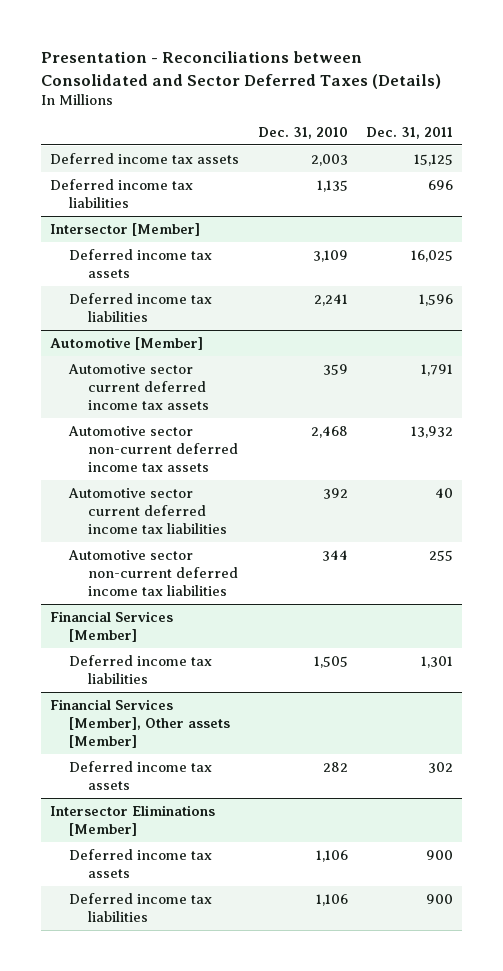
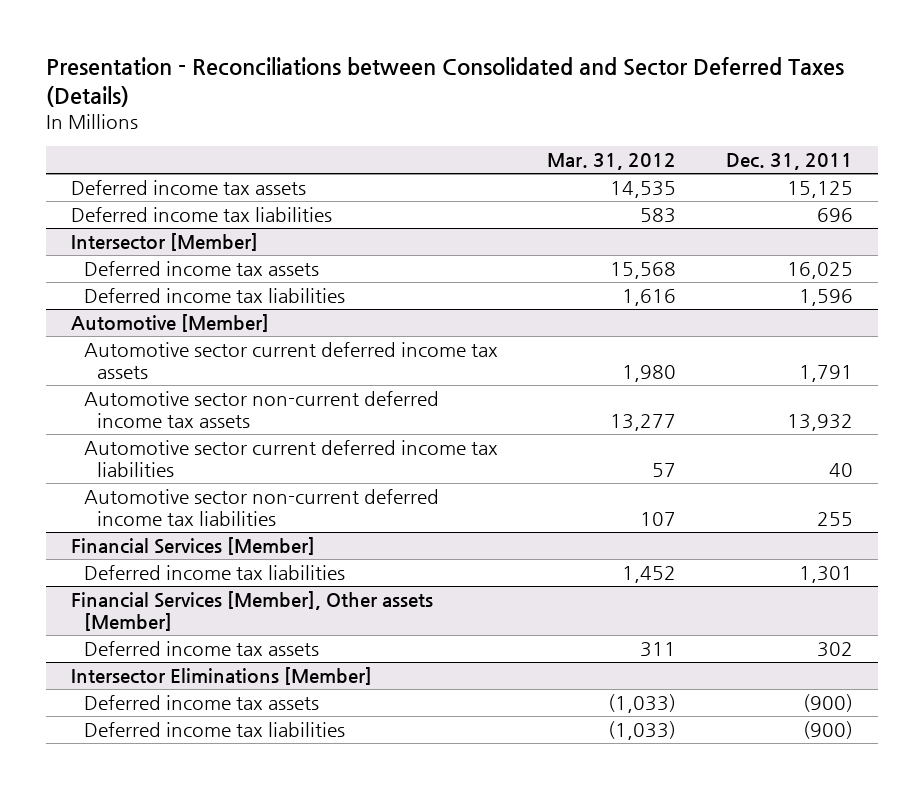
- | Dec. 31, 2010 | Dec. 31, 2011
+ | Mar. 31, 2012 | Dec. 31, 2011
@ Intersector Eliminations [Member]
- Deferred income tax assets | 1,106 | 900
- Deferred income tax liabilities | 1,106 | 900
+ Deferred income tax assets | (1,033) | (900)
+ Deferred income tax liabilities | (1,033) | (900)

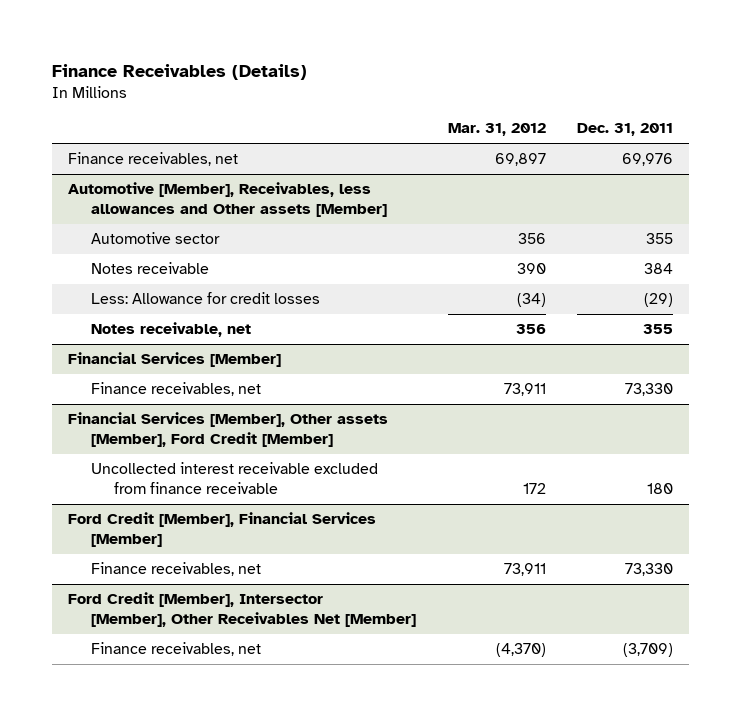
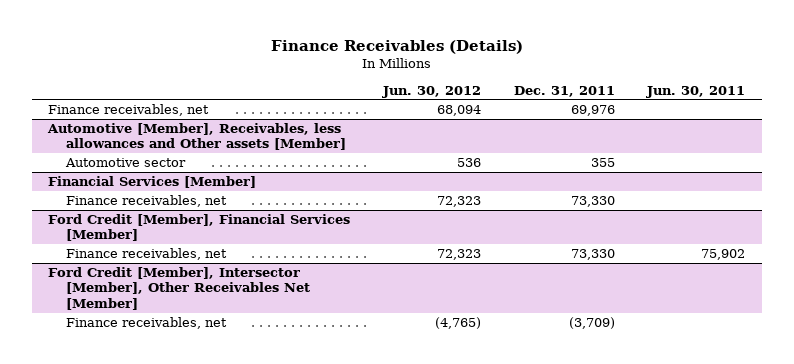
- | Mar. 31, 2012 | Dec. 31, 2011
+ | Jun. 30, 2012 | Dec. 31, 2011 | Jun. 30, 2011
@ Automotive [Member], Receivables, less allowances and Other assets [Member]
- Notes receivable | 390 | 384
- Less: Allowance for credit losses | (34) | (29)
- Notes receivable, net | 356 | 355
- Financial Services [Member], Other assets [Member], Ford Credit [Member]
- Uncollected interest receivable excluded from finance receivable | 172 | 180

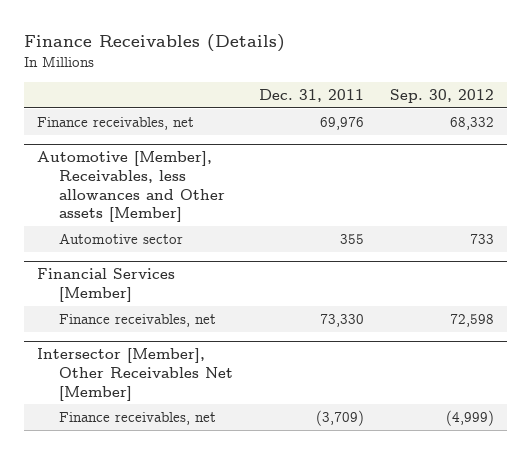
- | Jun. 30, 2012 | Dec. 31, 2011 | Jun. 30, 2011
+ | Dec. 31, 2011 | Sep. 30, 2012
- Ford Credit [Member], Financial Services [Member]
- Finance receivables, net | 72,323 | 73,330 | 75,902
- Ford Credit [Member], Intersector [Member], Other Receivables Net [Member]
+ Intersector [Member], Other Receivables Net [Member]

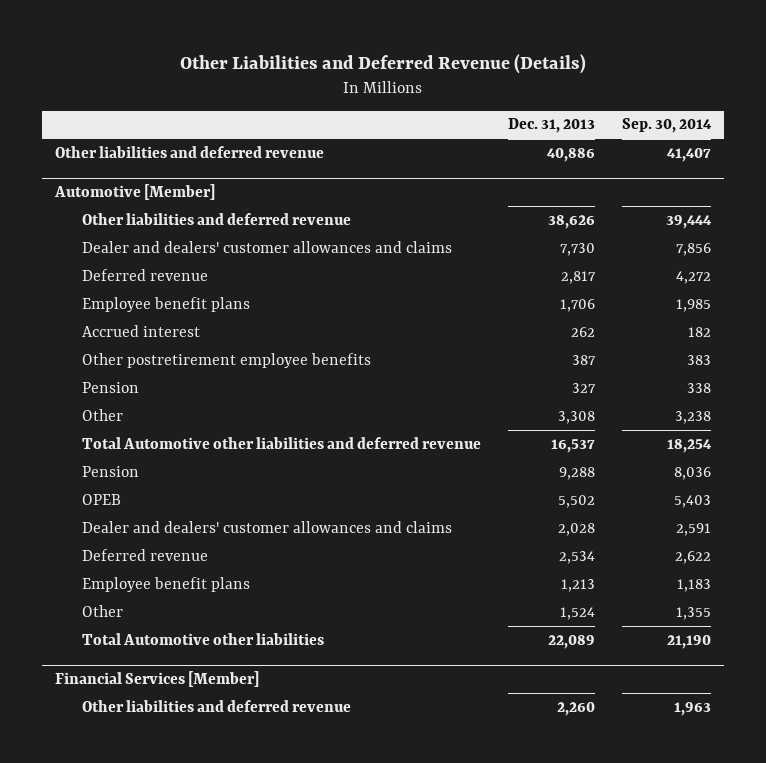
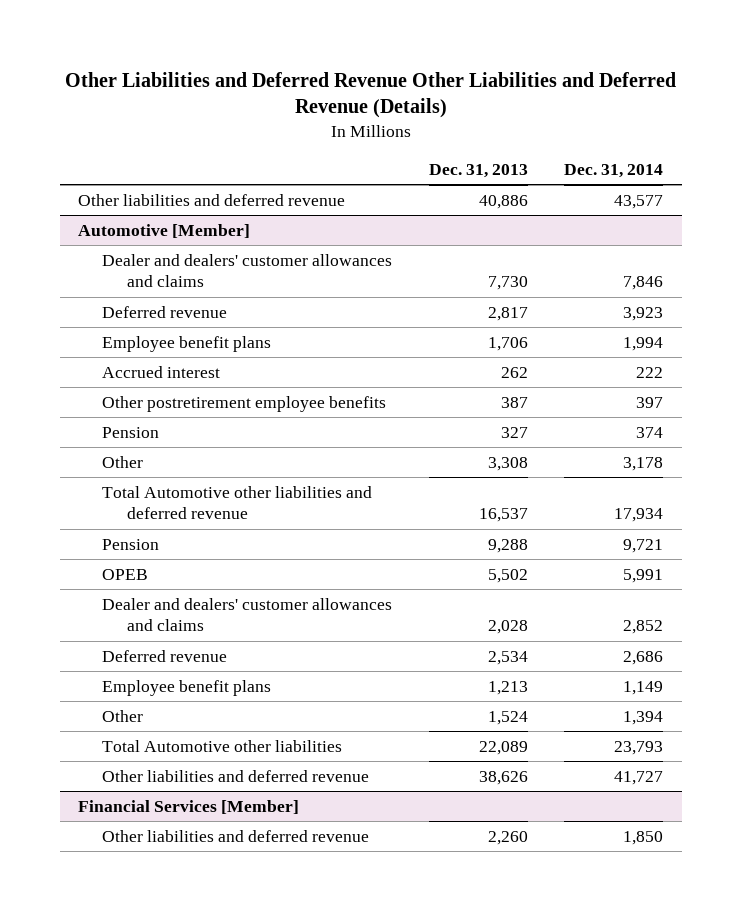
- Other Liabilities and Deferred Revenue (Details)
+ Other Liabilities and Deferred Revenue Other Liabilities and Deferred Revenue (Details)
- | Dec. 31, 2013 | Sep. 30, 2014
+ | Dec. 31, 2013 | Dec. 31, 2014
@ Automotive [Member]
moved down: Other liabilities and deferred revenue | 38,626 | 41,727

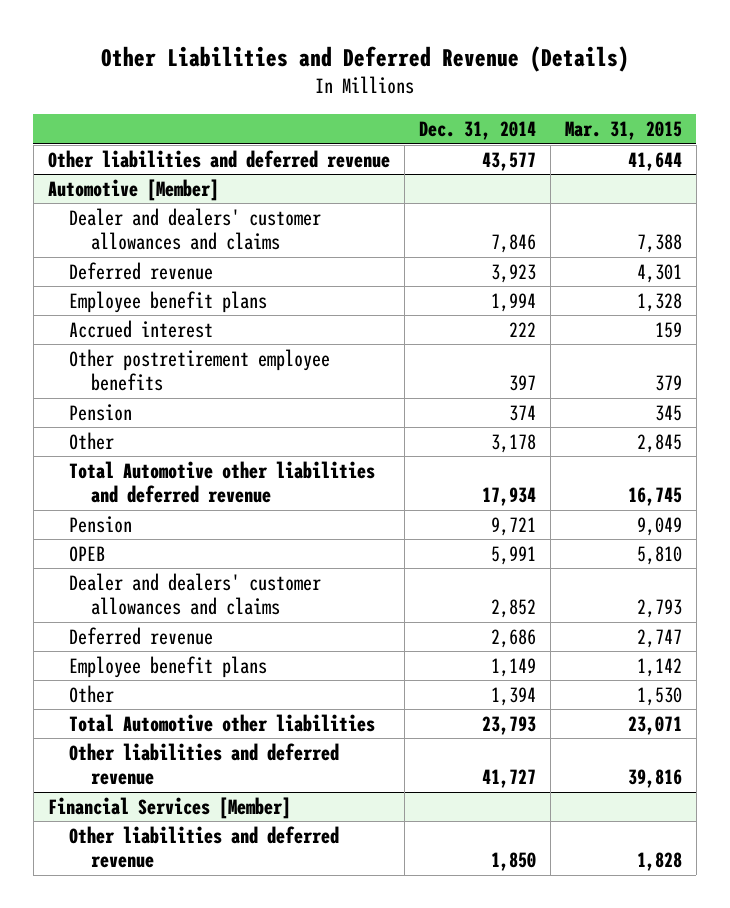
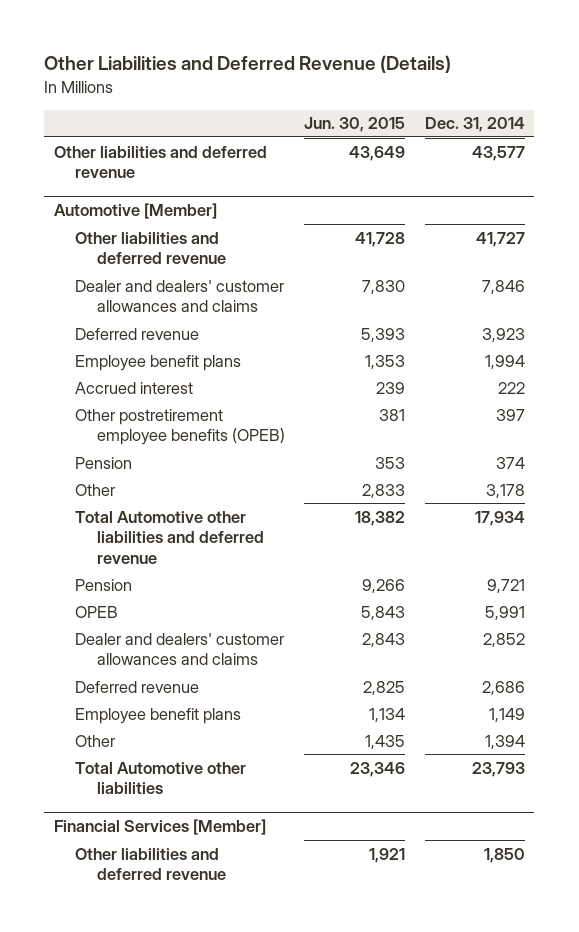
- | Dec. 31, 2014 | Mar. 31, 2015
+ | Jun. 30, 2015 | Dec. 31, 2014
@ Automotive [Member]
moved up: Other liabilities and deferred revenue | 41,728 | 41,727
- Other postretirement employee benefits | 397 | 379
+ Other postretirement employee benefits (OPEB) | 381 | 397

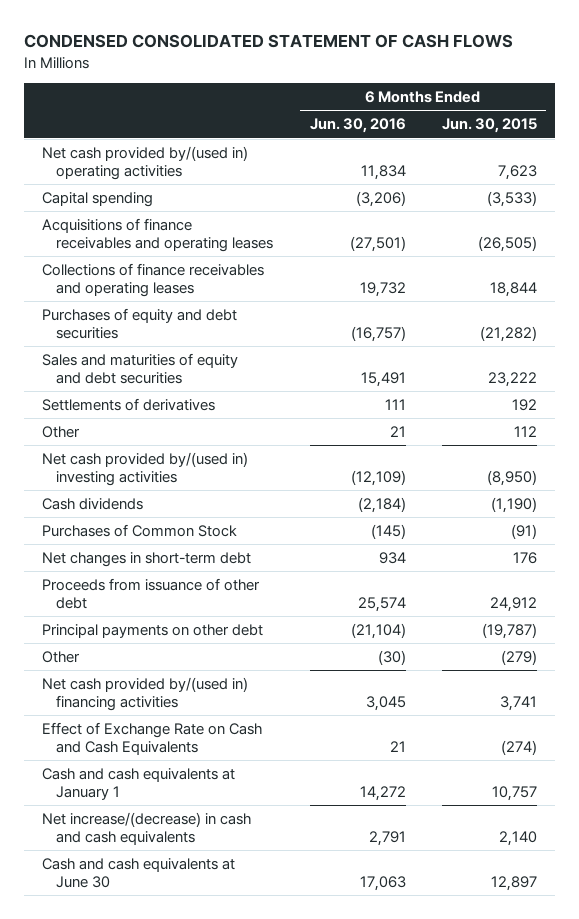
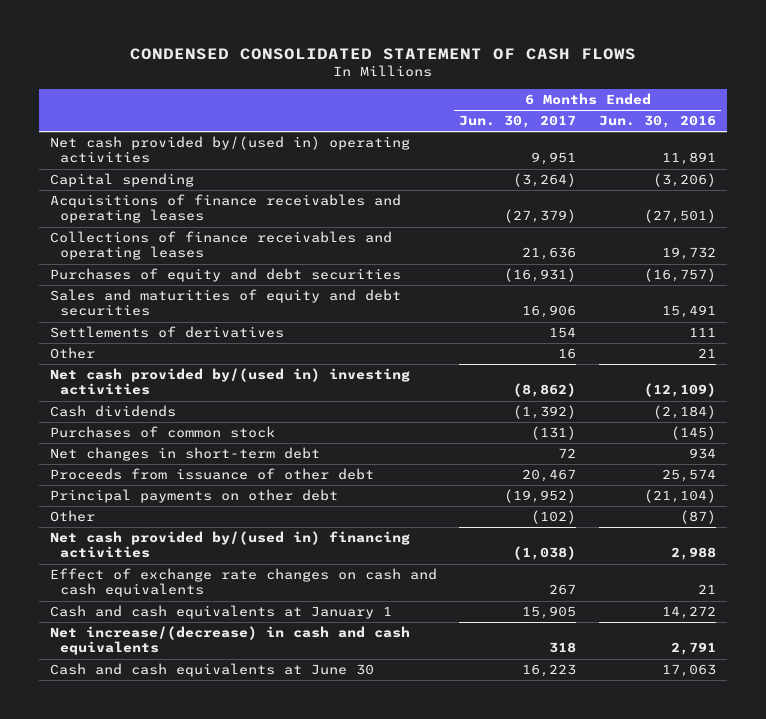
- | 6 Months Ended Jun. 30, 2016 | 6 Months Ended Jun. 30, 2015
+ | 6 Months Ended Jun. 30, 2017 | 6 Months Ended Jun. 30, 2016
- Net cash provided by/(used in) operating activities | 11,834 | 7,623
+ Net cash provided by/(used in) operating activities | 9,951 | 11,891
- Purchases of Common Stock | (145) | (91)
+ Purchases of common stock | (131) | (145)
- Other | (30) | (279)
- Net cash provided by/(used in) financing activities | 3,045 | 3,741
- Effect of Exchange Rate on Cash and Cash Equivalents | 21 | (274)
+ Other | (102) | (87)
+ Net cash provided by/(used in) financing activities | (1,038) | 2,988
+ Effect of exchange rate changes on cash and cash equivalents | 267 | 21

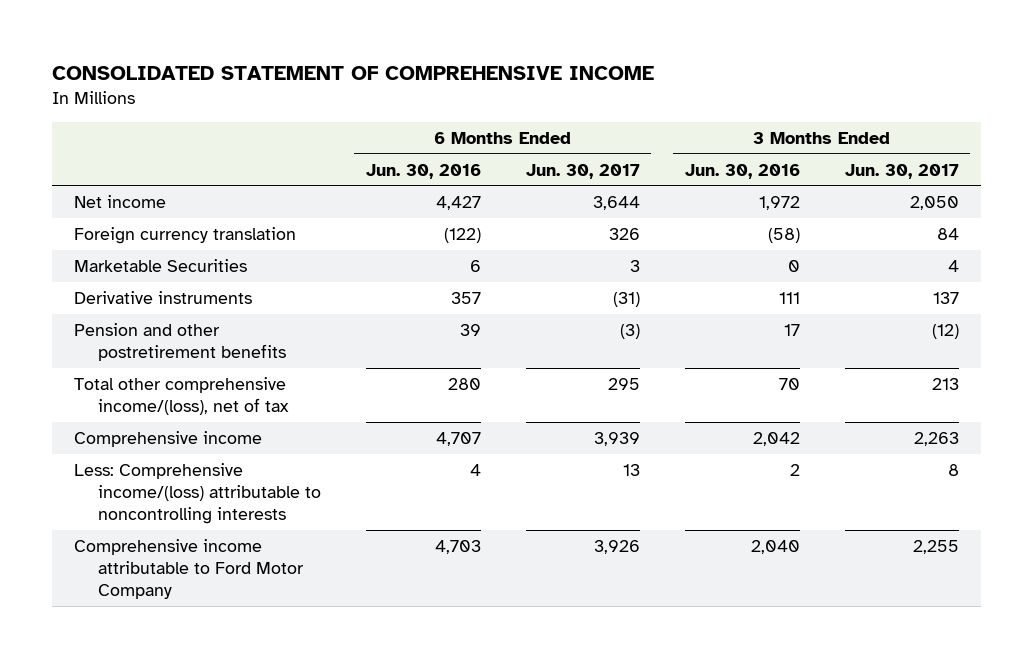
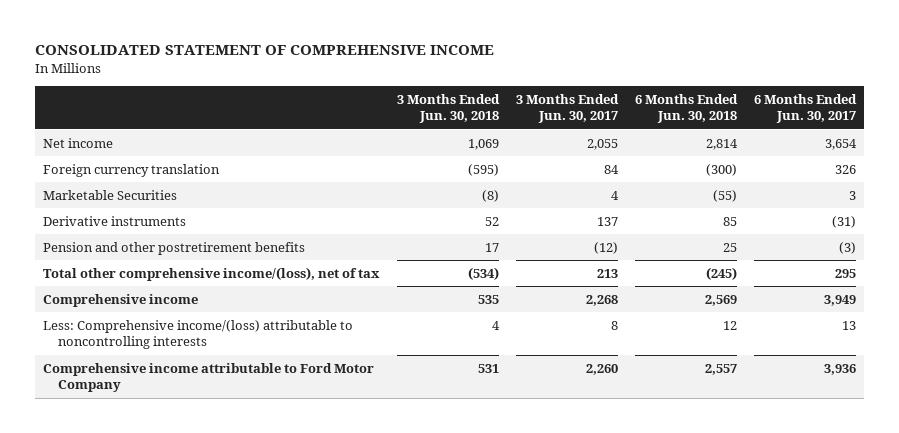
- | 6 Months Ended Jun. 30, 2016 | 6 Months Ended Jun. 30, 2017 | 3 Months Ended Jun. 30, 2016 | 3 Months Ended Jun. 30, 2017
+ | 3 Months Ended Jun. 30, 2018 | 3 Months Ended Jun. 30, 2017 | 6 Months Ended Jun. 30, 2018 | 6 Months Ended Jun. 30, 2017
- Net income | 4,427 | 3,644 | 1,972 | 2,050
+ Net income | 1,069 | 2,055 | 2,814 | 3,654
- Comprehensive income | 4,707 | 3,939 | 2,042 | 2,263
+ Comprehensive income | 535 | 2,268 | 2,569 | 3,949
- Comprehensive income attributable to Ford Motor Company | 4,703 | 3,926 | 2,040 | 2,255
+ Comprehensive income attributable to Ford Motor Company | 531 | 2,260 | 2,557 | 3,936

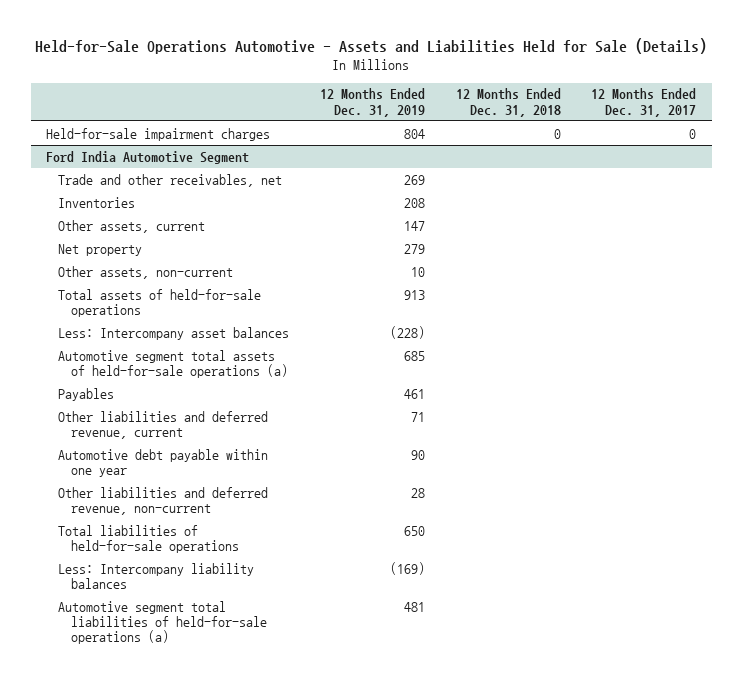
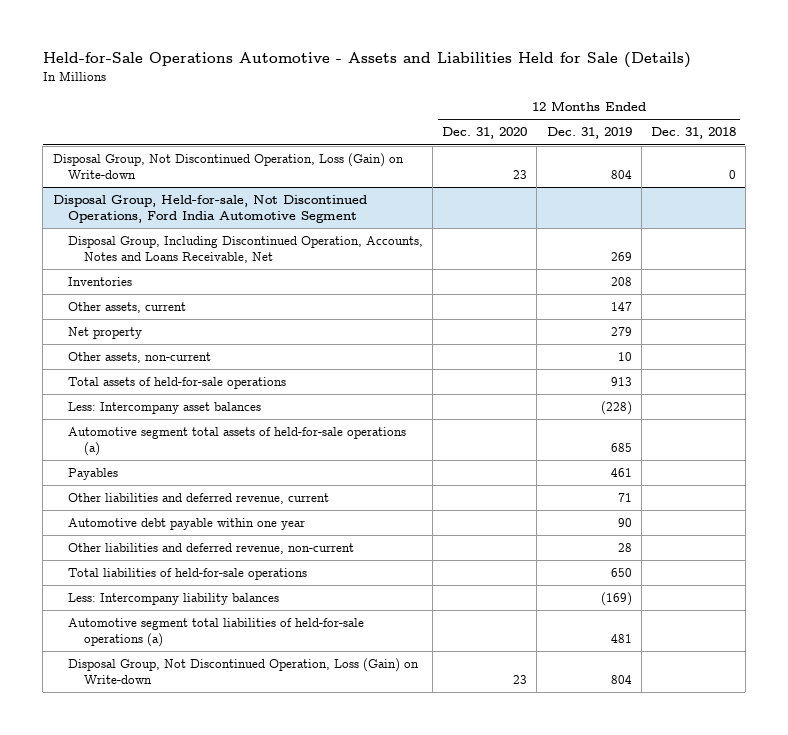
- | 12 Months Ended Dec. 31, 2019 | 12 Months Ended Dec. 31, 2018 | 12 Months Ended Dec. 31, 2017
+ | 12 Months Ended Dec. 31, 2020 | 12 Months Ended Dec. 31, 2019 | 12 Months Ended Dec. 31, 2018
- Held-for-sale impairment charges | 804 | 0 | 0
- Ford India Automotive Segment
- Trade and other receivables, net | 269 | |
+ Disposal Group, Not Discontinued Operation, Loss (Gain) on Write-down | 23 | 804 | 0
+ Disposal Group, Held-for-sale, Not Discontinued Operations, Ford India Automotive Segment
+ Disposal Group, Including Discontinued Operation, Accounts, Notes and Loans Receivable, Net | | 269 |
+ Disposal Group, Not Discontinued Operation, Loss (Gain) on Write-down | 23 | 804 |

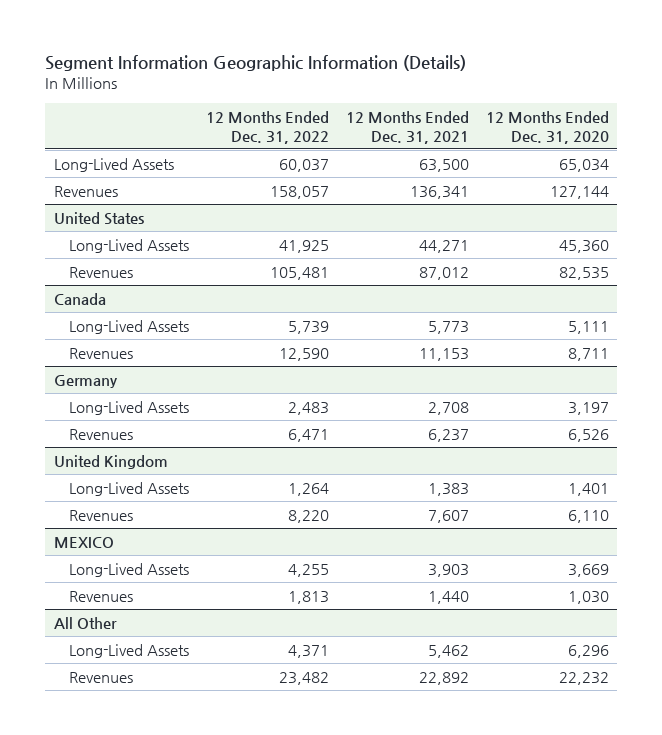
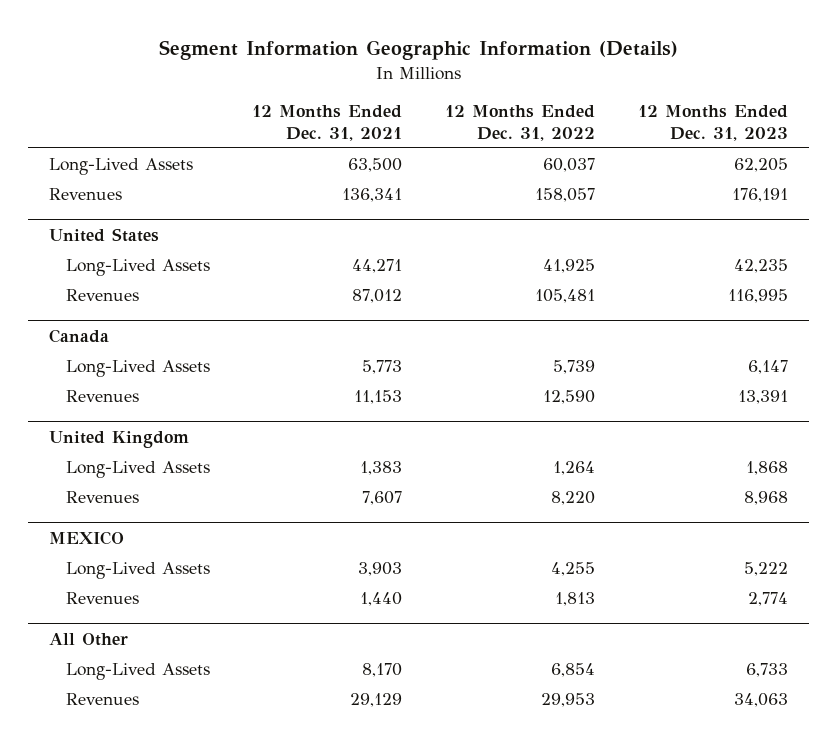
- | 12 Months Ended Dec. 31, 2022 | 12 Months Ended Dec. 31, 2021 | 12 Months Ended Dec. 31, 2020
+ | 12 Months Ended Dec. 31, 2021 | 12 Months Ended Dec. 31, 2022 | 12 Months Ended Dec. 31, 2023
- Germany
- Long-Lived Assets | 2,483 | 2,708 | 3,197
- Revenues | 6,471 | 6,237 | 6,526
@ All Other
- Long-Lived Assets | 4,371 | 5,462 | 6,296
- Revenues | 23,482 | 22,892 | 22,232
+ Long-Lived Assets | 8,170 | 6,854 | 6,733
+ Revenues | 29,129 | 29,953 | 34,063

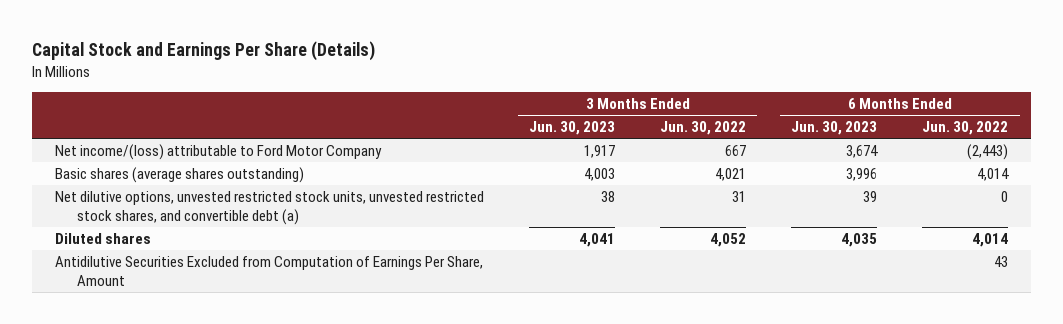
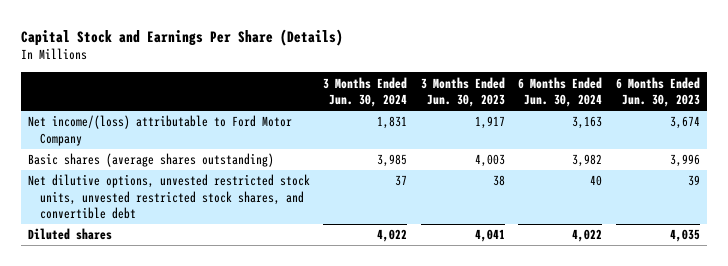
- | 3 Months Ended Jun. 30, 2023 | 3 Months Ended Jun. 30, 2022 | 6 Months Ended Jun. 30, 2023 | 6 Months Ended Jun. 30, 2022
+ | 3 Months Ended Jun. 30, 2024 | 3 Months Ended Jun. 30, 2023 | 6 Months Ended Jun. 30, 2024 | 6 Months Ended Jun. 30, 2023
- Net dilutive options, unvested restricted stock units, unvested restricted stock shares, and convertible debt (a) | 38 | 31 | 39 | 0
+ Net dilutive options, unvested restricted stock units, unvested restricted stock shares, and convertible debt | 37 | 38 | 40 | 39
- Antidilutive Securities Excluded from Computation of Earnings Per Share, Amount | | | | 43

